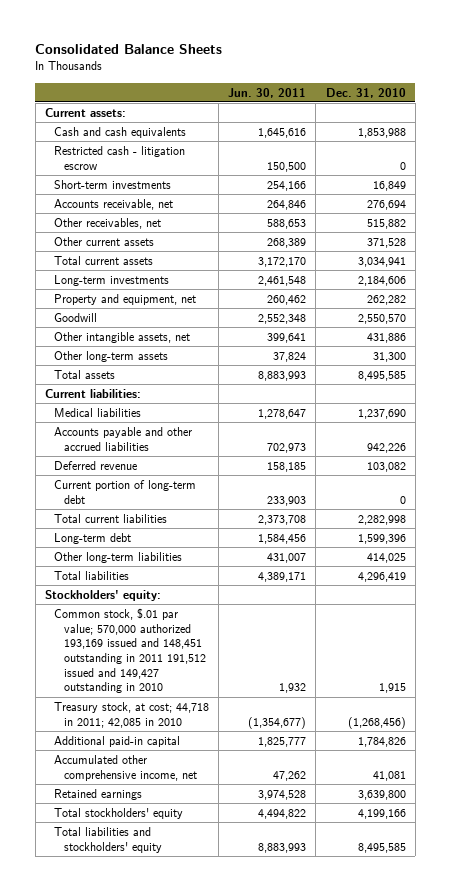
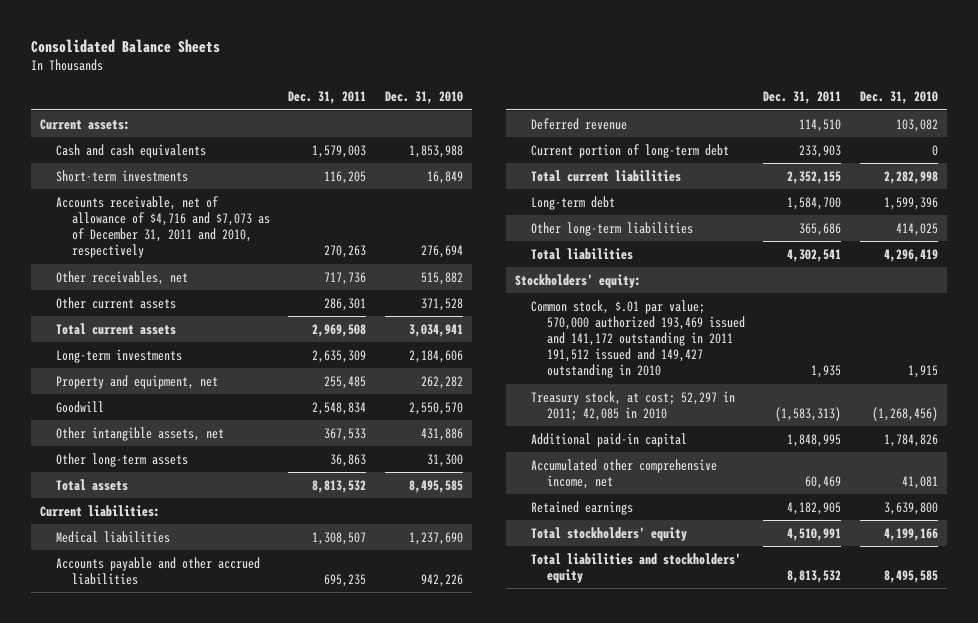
- | Jun. 30, 2011 | Dec. 31, 2010
+ | Dec. 31, 2011 | Dec. 31, 2010
- Restricted cash - litigation escrow | 150,500 | 0
- Accounts receivable, net | 264,846 | 276,694
+ Accounts receivable, net of allowance of $4,716 and $7,073 as of December 31, 2011 and 2010, respectively | 270,263 | 276,694
- Common stock, $.01 par value; 570,000 authorized 193,169 issued and 148,451 outstanding in 2011 191,512 issued and 149,427 outstanding in 2010 | 1,932 | 1,915
- Treasury stock, at cost; 44,718 in 2011; 42,085 in 2010 | (1,354,677) | (1,268,456)
+ Common stock, $.01 par value; 570,000 authorized 193,469 issued and 141,172 outstanding in 2011 191,512 issued and 149,427 outstanding in 2010 | 1,935 | 1,915
+ Treasury stock, at cost; 52,297 in 2011; 42,085 in 2010 | (1,583,313) | (1,268,456)

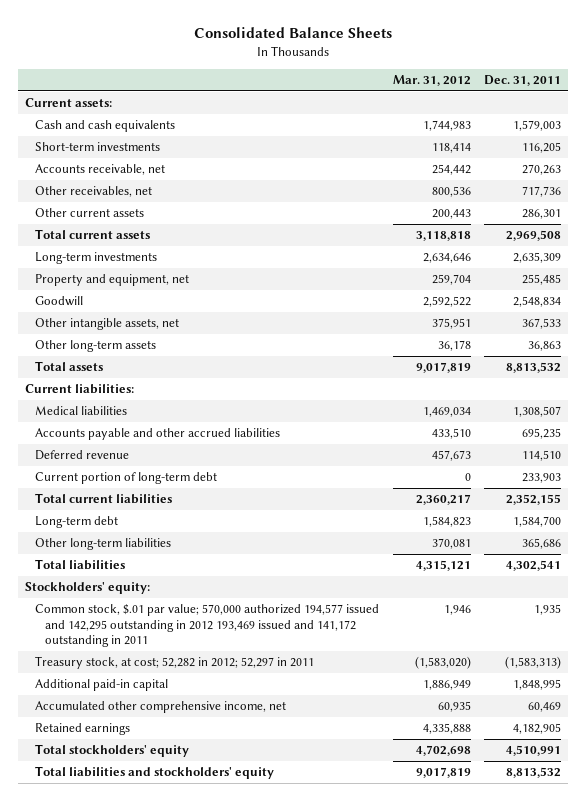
- | Dec. 31, 2011 | Dec. 31, 2010
+ | Mar. 31, 2012 | Dec. 31, 2011
- Accounts receivable, net of allowance of $4,716 and $7,073 as of December 31, 2011 and 2010, respectively | 270,263 | 276,694
+ Accounts receivable, net | 254,442 | 270,263
- Common stock, $.01 par value; 570,000 authorized 193,469 issued and 141,172 outstanding in 2011 191,512 issued and 149,427 outstanding in 2010 | 1,935 | 1,915
- Treasury stock, at cost; 52,297 in 2011; 42,085 in 2010 | (1,583,313) | (1,268,456)
+ Common stock, $.01 par value; 570,000 authorized 194,577 issued and 142,295 outstanding in 2012 193,469 issued and 141,172 outstanding in 2011 | 1,946 | 1,935
+ Treasury stock, at cost; 52,282 in 2012; 52,297 in 2011 | (1,583,020) | (1,583,313)

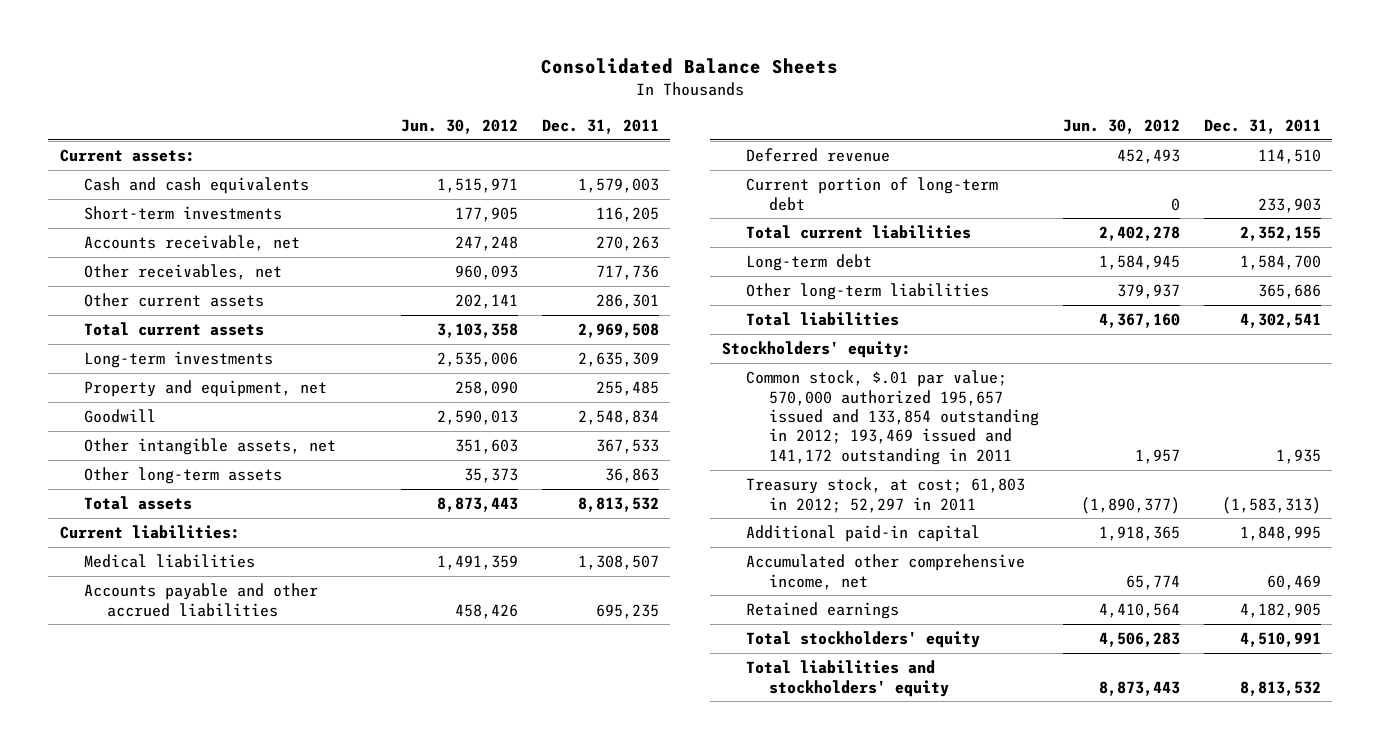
- | Mar. 31, 2012 | Dec. 31, 2011
+ | Jun. 30, 2012 | Dec. 31, 2011
- Common stock, $.01 par value; 570,000 authorized 194,577 issued and 142,295 outstanding in 2012 193,469 issued and 141,172 outstanding in 2011 | 1,946 | 1,935
- Treasury stock, at cost; 52,282 in 2012; 52,297 in 2011 | (1,583,020) | (1,583,313)
+ Common stock, $.01 par value; 570,000 authorized 195,657 issued and 133,854 outstanding in 2012; 193,469 issued and 141,172 outstanding in 2011 | 1,957 | 1,935
+ Treasury stock, at cost; 61,803 in 2012; 52,297 in 2011 | (1,890,377) | (1,583,313)

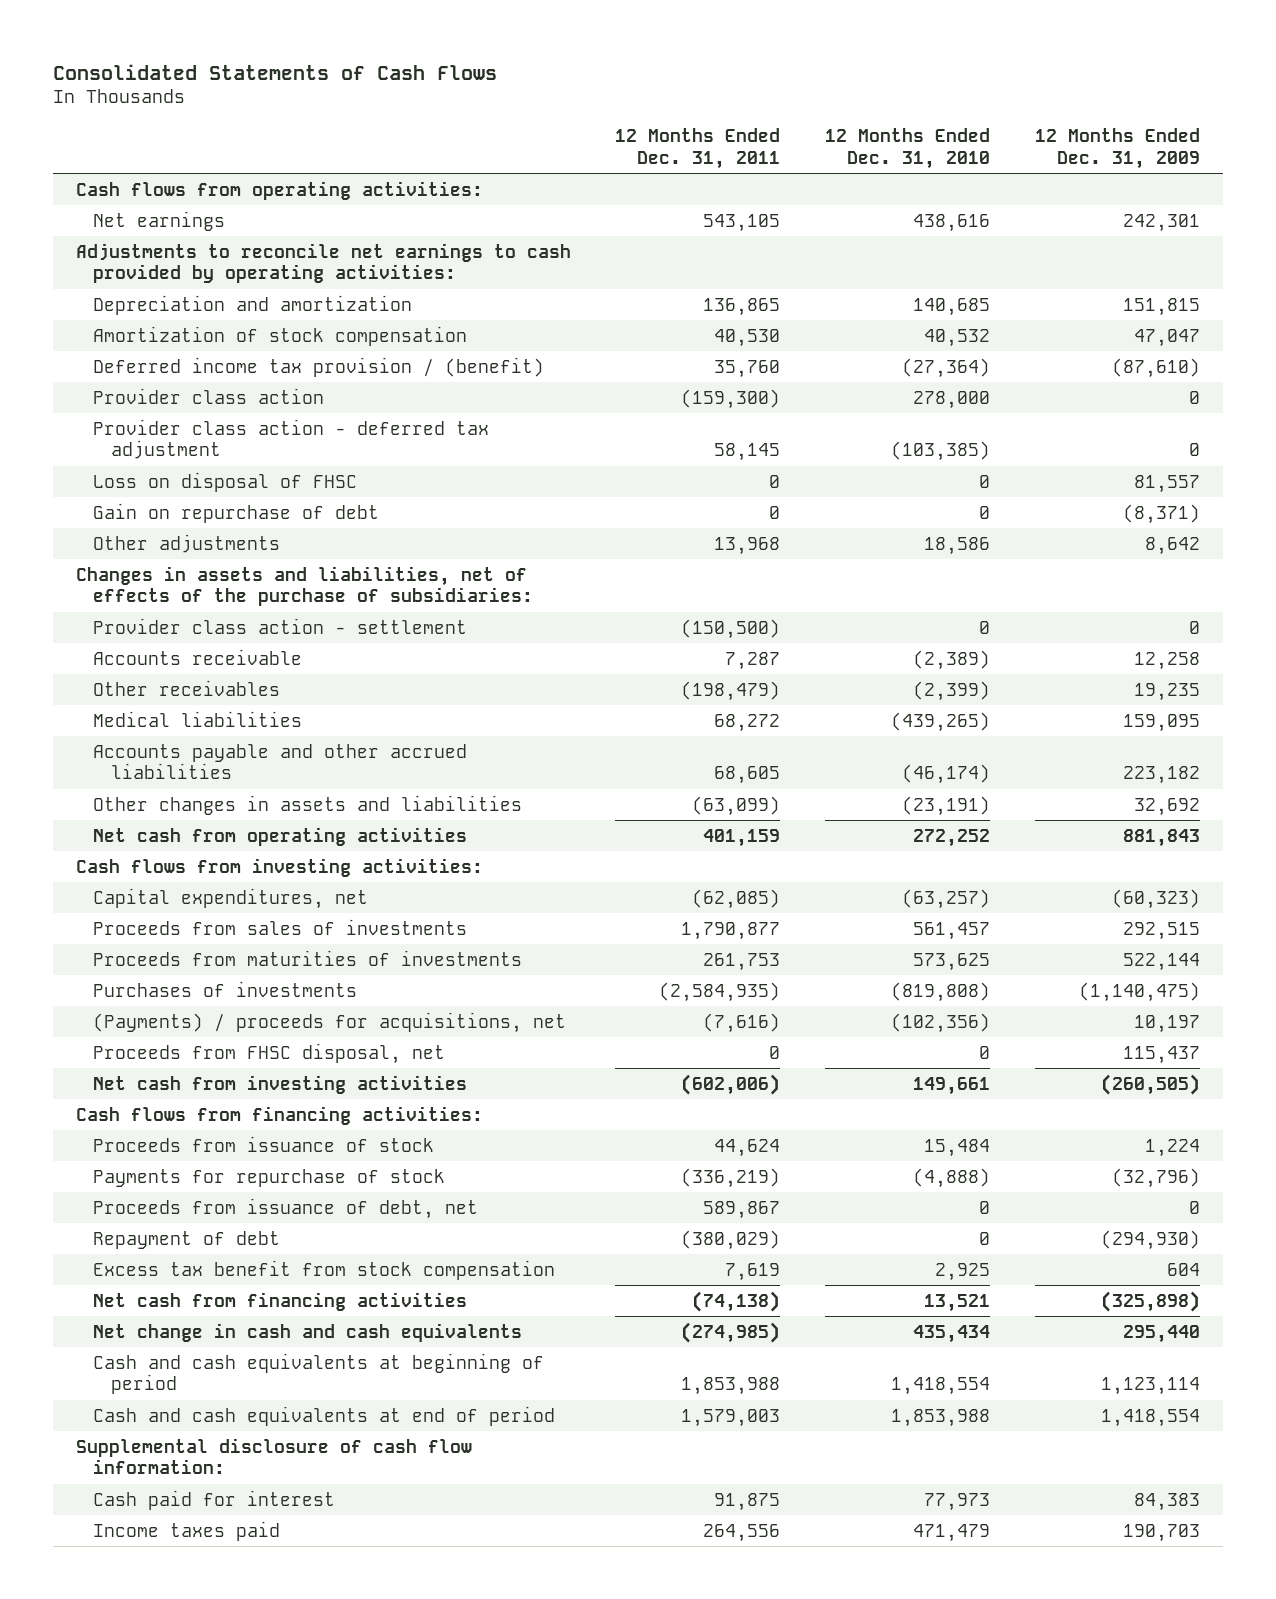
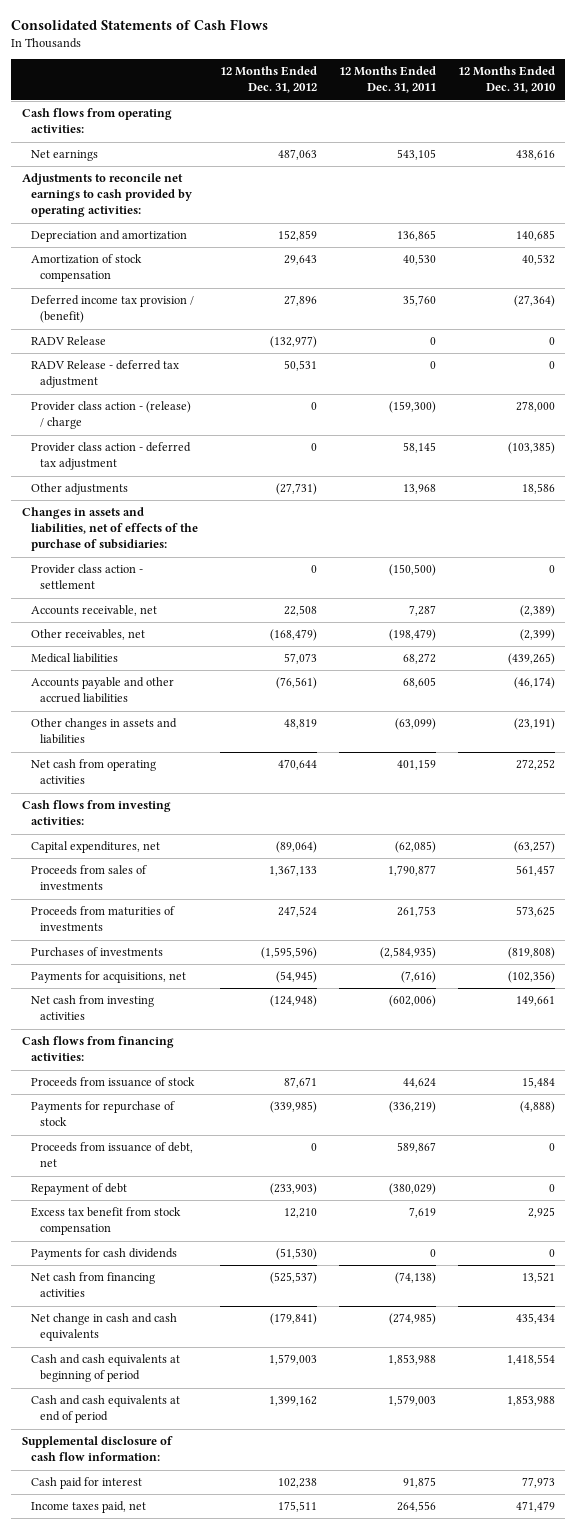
- | 12 Months Ended Dec. 31, 2011 | 12 Months Ended Dec. 31, 2010 | 12 Months Ended Dec. 31, 2009
+ | 12 Months Ended Dec. 31, 2012 | 12 Months Ended Dec. 31, 2011 | 12 Months Ended Dec. 31, 2010
- Provider class action | (159,300) | 278,000 | 0
+ RADV Release | (132,977) | 0 | 0
+ RADV Release - deferred tax adjustment | 50,531 | 0 | 0
+ Provider class action - (release) / charge | 0 | (159,300) | 278,000
- Loss on disposal of FHSC | 0 | 0 | 81,557
- Gain on repurchase of debt | 0 | 0 | (8,371)
- Accounts receivable | 7,287 | (2,389) | 12,258
- Other receivables | (198,479) | (2,399) | 19,235
+ Accounts receivable, net | 22,508 | 7,287 | (2,389)
+ Other receivables, net | (168,479) | (198,479) | (2,399)
- (Payments) / proceeds for acquisitions, net | (7,616) | (102,356) | 10,197
- Proceeds from FHSC disposal, net | 0 | 0 | 115,437
+ Payments for acquisitions, net | (54,945) | (7,616) | (102,356)
+ Payments for cash dividends | (51,530) | 0 | 0
- Income taxes paid | 264,556 | 471,479 | 190,703
+ Income taxes paid, net | 175,511 | 264,556 | 471,479

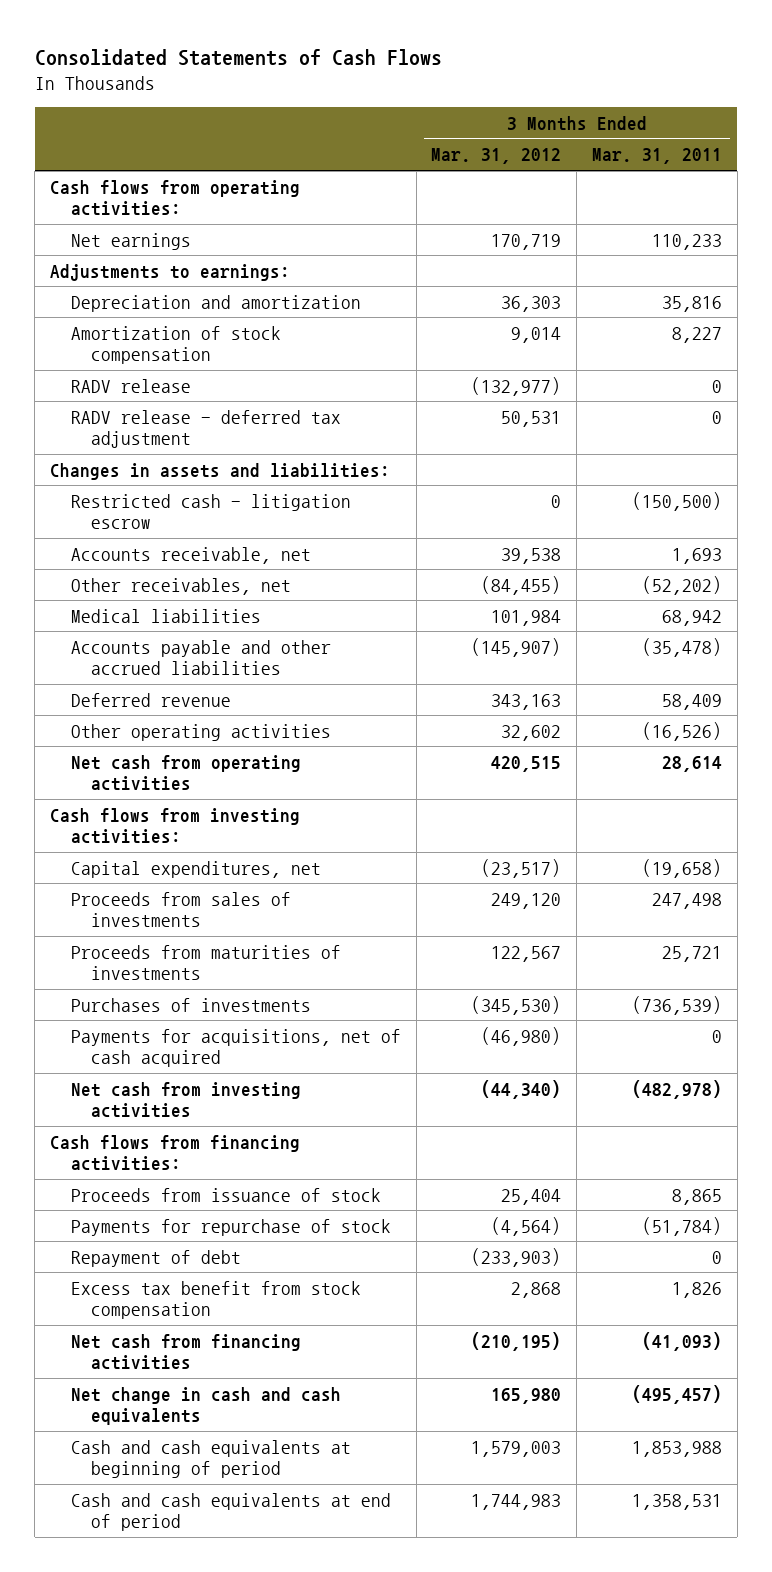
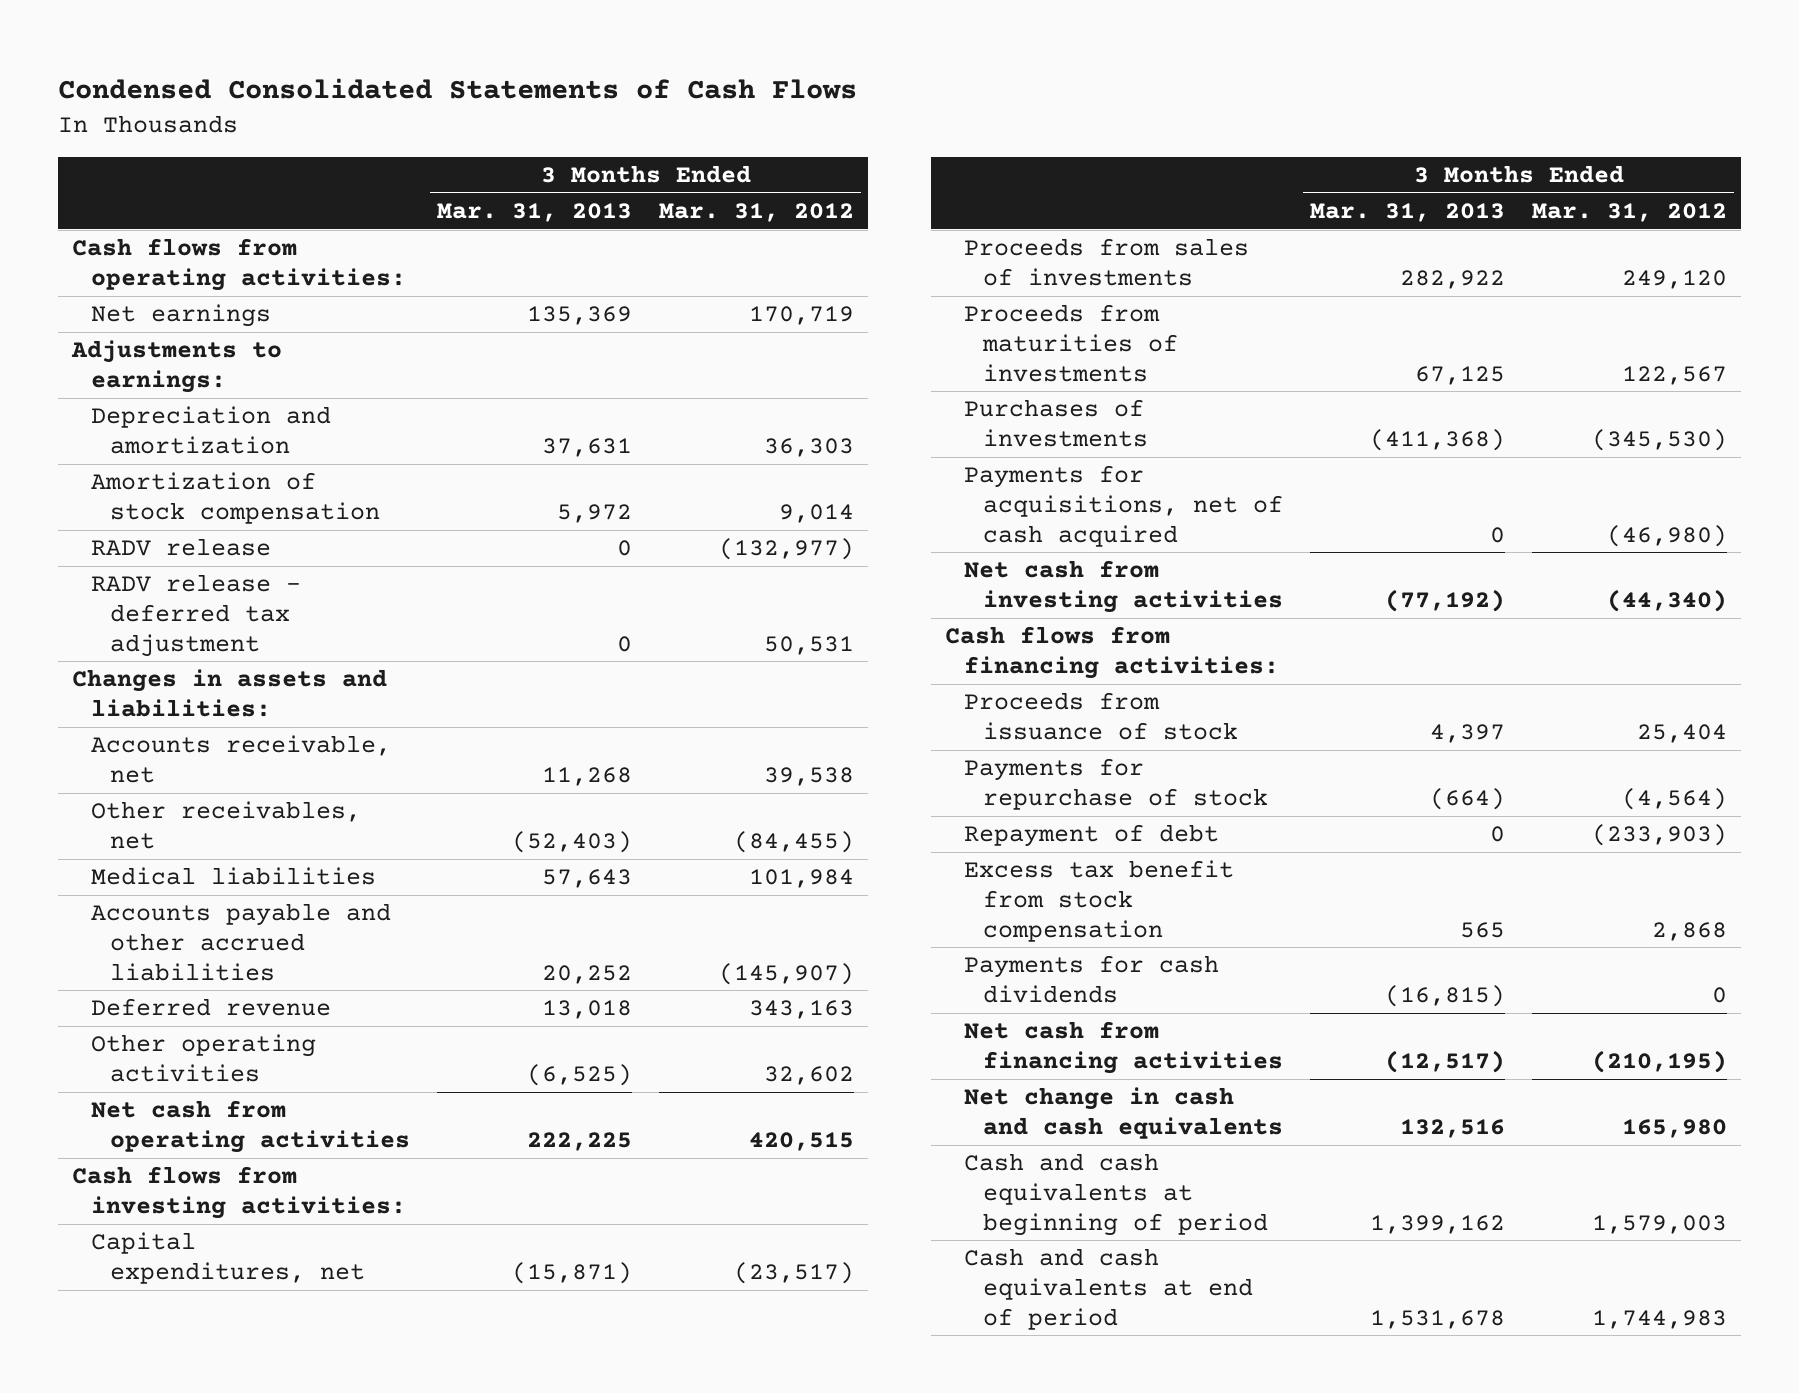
- Consolidated Statements of Cash Flows
+ Condensed Consolidated Statements of Cash Flows
- | 3 Months Ended Mar. 31, 2012 | 3 Months Ended Mar. 31, 2011
+ | 3 Months Ended Mar. 31, 2013 | 3 Months Ended Mar. 31, 2012
- Restricted cash - litigation escrow | 0 | (150,500)
+ Payments for cash dividends | (16,815) | 0

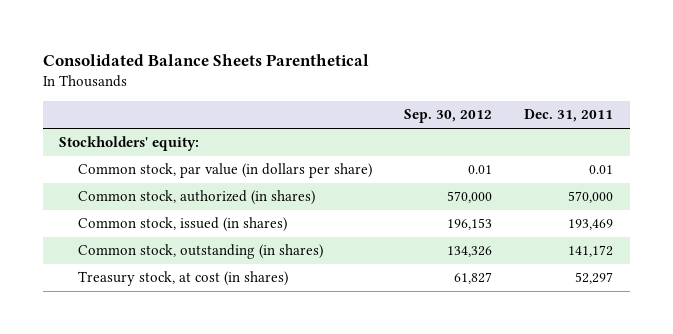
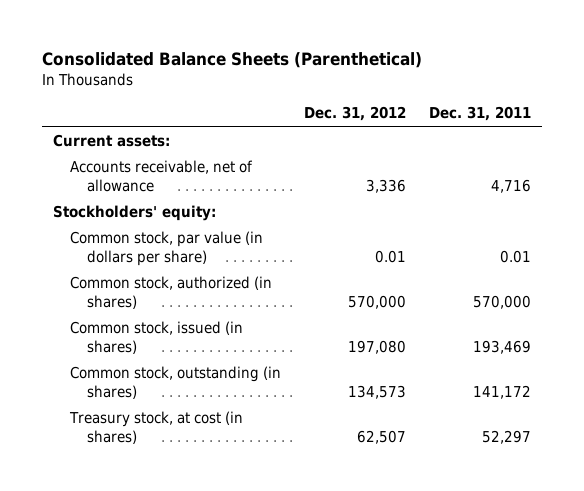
- Consolidated Balance Sheets Parenthetical
+ Consolidated Balance Sheets (Parenthetical)
- | Sep. 30, 2012 | Dec. 31, 2011
+ | Dec. 31, 2012 | Dec. 31, 2011
+ Current assets:
+ Accounts receivable, net of allowance | 3,336 | 4,716

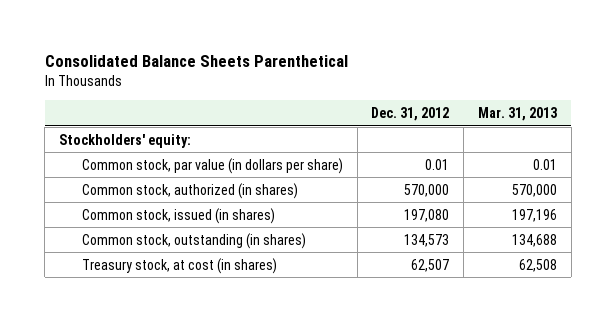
- Consolidated Balance Sheets (Parenthetical)
+ Consolidated Balance Sheets Parenthetical
- | Dec. 31, 2012 | Dec. 31, 2011
+ | Dec. 31, 2012 | Mar. 31, 2013
- Current assets:
- Accounts receivable, net of allowance | 3,336 | 4,716

